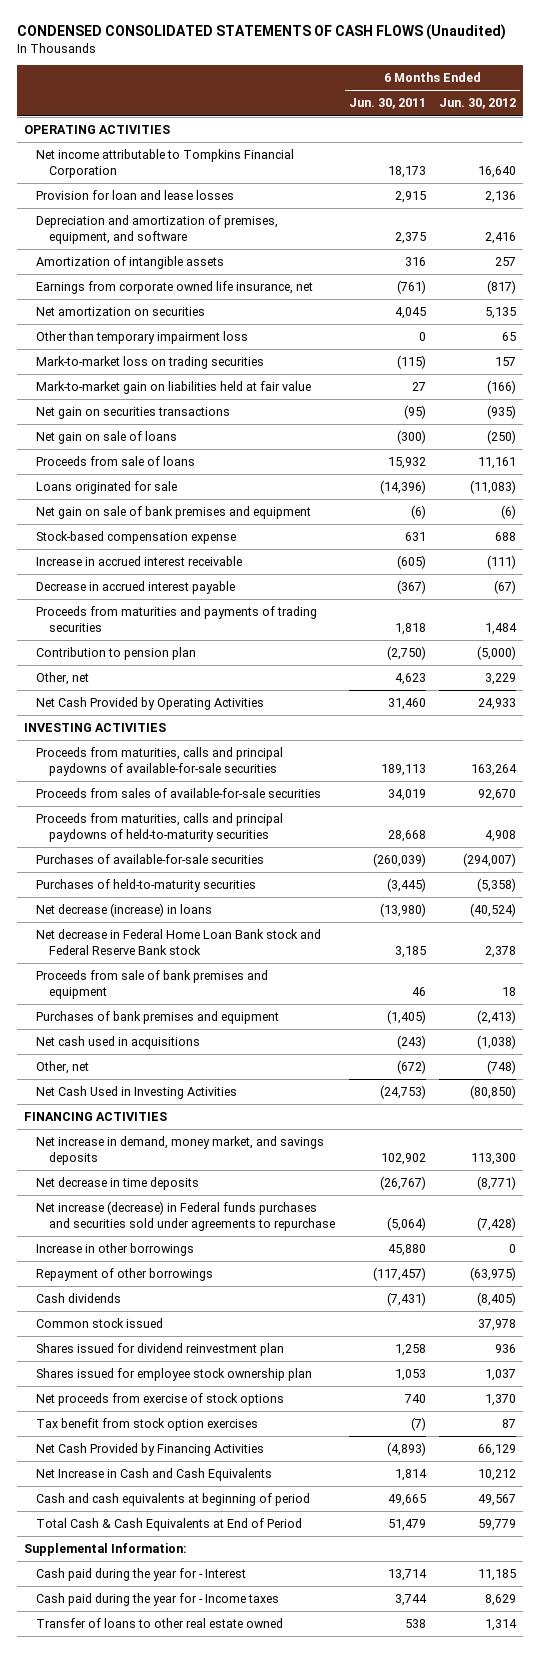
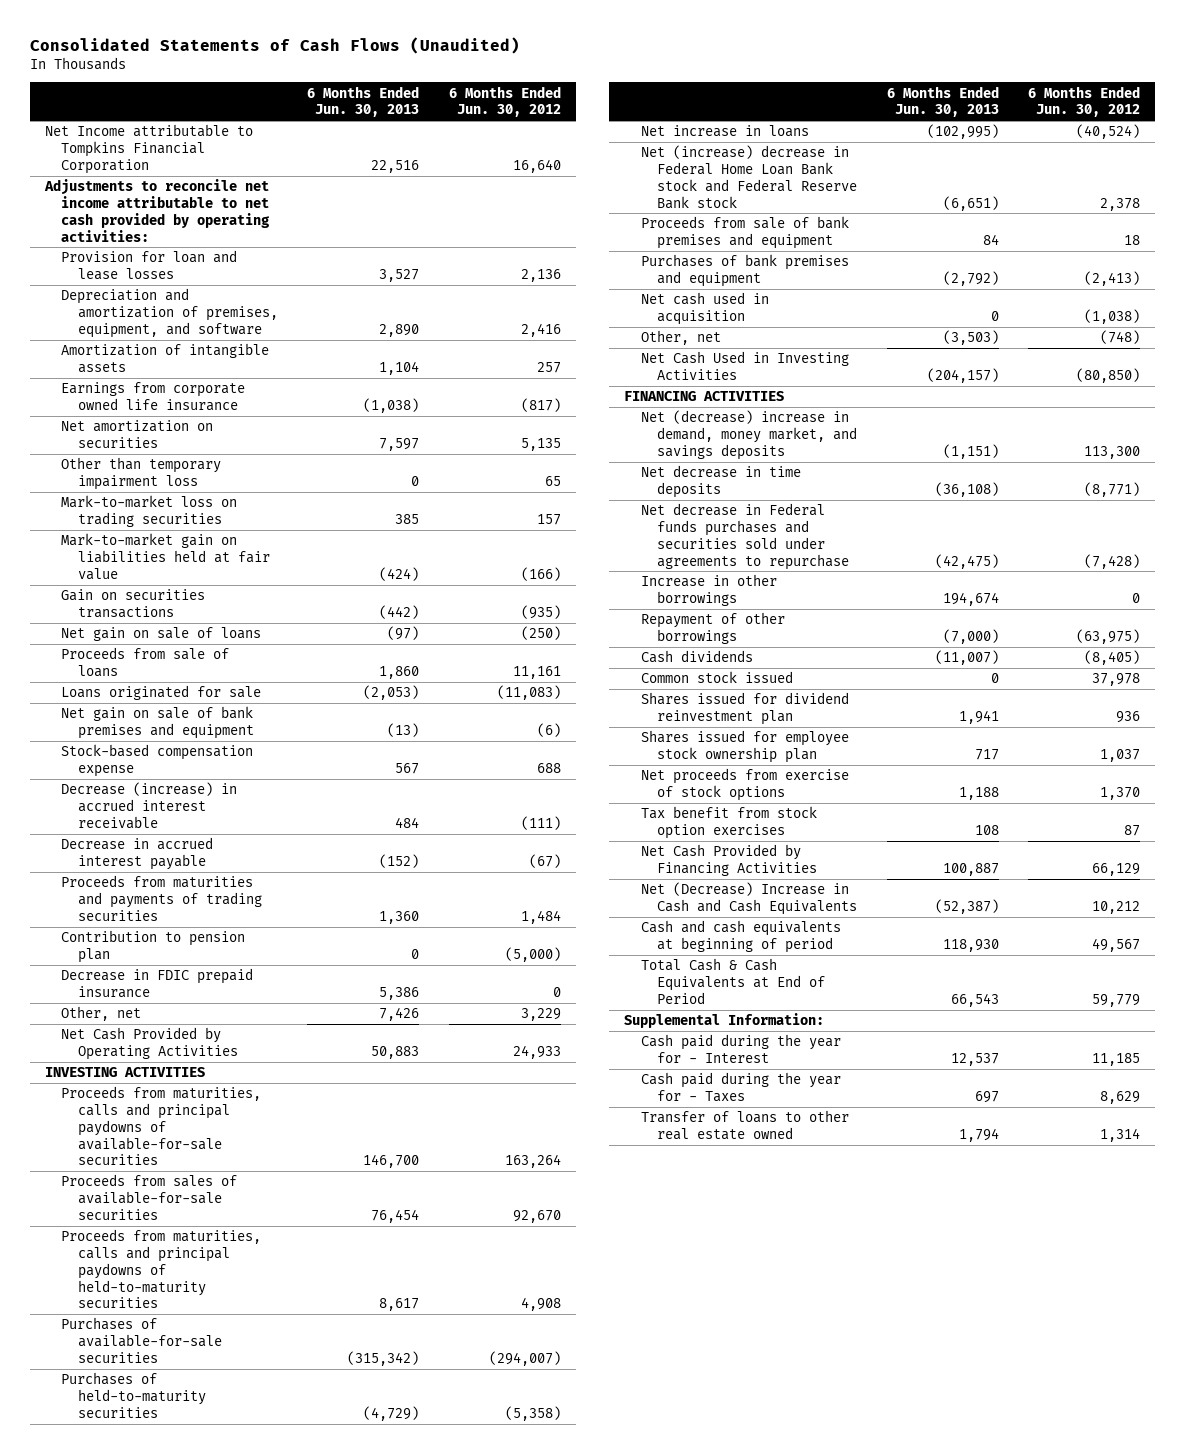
- CONDENSED CONSOLIDATED STATEMENTS OF CASH FLOWS (Unaudited)
+ Consolidated Statements of Cash Flows (Unaudited)
- | 6 Months Ended Jun. 30, 2011 | 6 Months Ended Jun. 30, 2012
+ | 6 Months Ended Jun. 30, 2013 | 6 Months Ended Jun. 30, 2012
- OPERATING ACTIVITIES
- Net income attributable to Tompkins Financial Corporation | 18,173 | 16,640
+ Net Income attributable to Tompkins Financial Corporation | 22,516 | 16,640
+ Adjustments to reconcile net income attributable to net cash provided by operating activities:
- Earnings from corporate owned life insurance, net | (761) | (817)
+ Earnings from corporate owned life insurance | (1,038) | (817)
- Net gain on securities transactions | (95) | (935)
+ Gain on securities transactions | (442) | (935)
- Increase in accrued interest receivable | (605) | (111)
+ Decrease (increase) in accrued interest receivable | 484 | (111)
+ Decrease in FDIC prepaid insurance | 5,386 | 0
- Net decrease (increase) in loans | (13,980) | (40,524)
- Net decrease in Federal Home Loan Bank stock and Federal Reserve Bank stock | 3,185 | 2,378
+ Net increase in loans | (102,995) | (40,524)
+ Net (increase) decrease in Federal Home Loan Bank stock and Federal Reserve Bank stock | (6,651) | 2,378
- Net cash used in acquisitions | (243) | (1,038)
+ Net cash used in acquisition | 0 | (1,038)
- Net increase in demand, money market, and savings deposits | 102,902 | 113,300
+ Net (decrease) increase in demand, money market, and savings deposits | (1,151) | 113,300
- Net increase (decrease) in Federal funds purchases and securities sold under agreements to repurchase | (5,064) | (7,428)
+ Net decrease in Federal funds purchases and securities sold under agreements to repurchase | (42,475) | (7,428)
- Net Increase in Cash and Cash Equivalents | 1,814 | 10,212
+ Net (Decrease) Increase in Cash and Cash Equivalents | (52,387) | 10,212
- Cash paid during the year for - Income taxes | 3,744 | 8,629
+ Cash paid during the year for - Taxes | 697 | 8,629

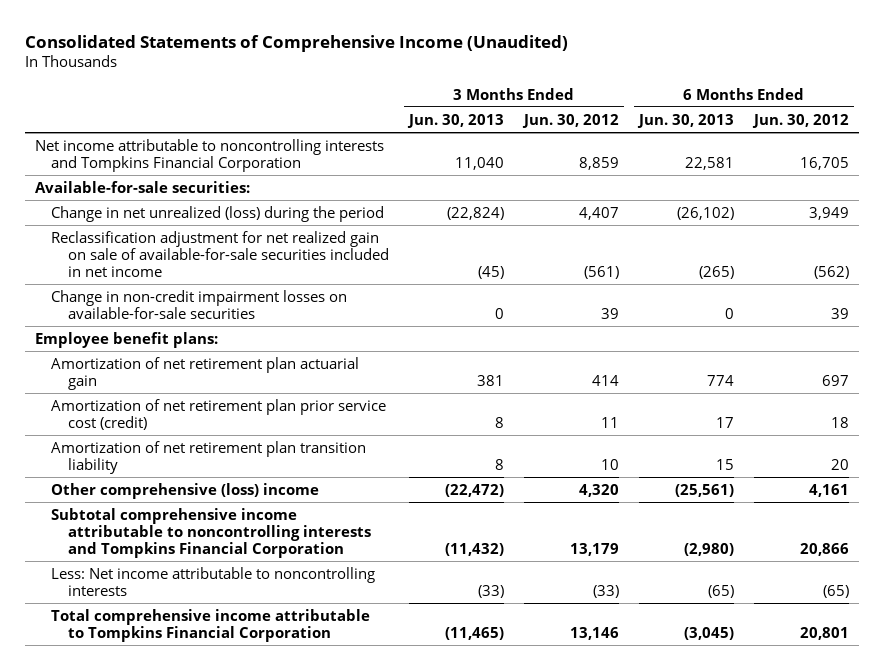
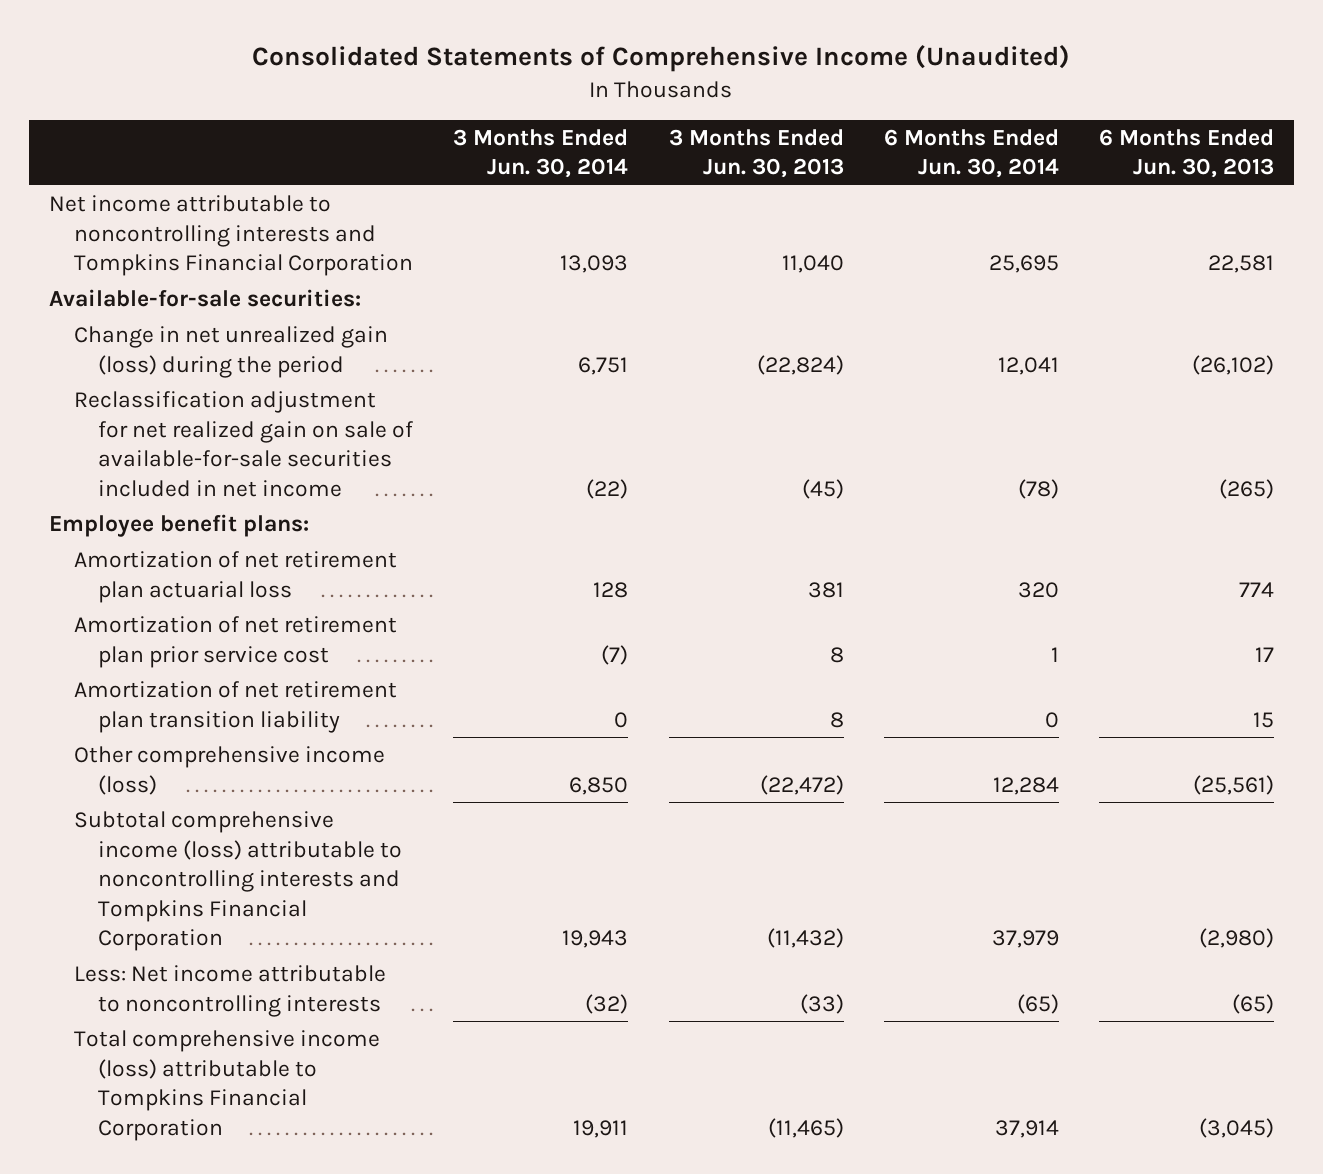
- | 3 Months Ended Jun. 30, 2013 | 3 Months Ended Jun. 30, 2012 | 6 Months Ended Jun. 30, 2013 | 6 Months Ended Jun. 30, 2012
+ | 3 Months Ended Jun. 30, 2014 | 3 Months Ended Jun. 30, 2013 | 6 Months Ended Jun. 30, 2014 | 6 Months Ended Jun. 30, 2013
- Change in net unrealized (loss) during the period | (22,824) | 4,407 | (26,102) | 3,949
+ Change in net unrealized gain (loss) during the period | 6,751 | (22,824) | 12,041 | (26,102)
- Change in non-credit impairment losses on available-for-sale securities | 0 | 39 | 0 | 39
- Amortization of net retirement plan actuarial gain | 381 | 414 | 774 | 697
- Amortization of net retirement plan prior service cost (credit) | 8 | 11 | 17 | 18
+ Amortization of net retirement plan actuarial loss | 128 | 381 | 320 | 774
+ Amortization of net retirement plan prior service cost | (7) | 8 | 1 | 17
- Other comprehensive (loss) income | (22,472) | 4,320 | (25,561) | 4,161
- Subtotal comprehensive income attributable to noncontrolling interests and Tompkins Financial Corporation | (11,432) | 13,179 | (2,980) | 20,866
+ Other comprehensive income (loss) | 6,850 | (22,472) | 12,284 | (25,561)
+ Subtotal comprehensive income (loss) attributable to noncontrolling interests and Tompkins Financial Corporation | 19,943 | (11,432) | 37,979 | (2,980)
- Total comprehensive income attributable to Tompkins Financial Corporation | (11,465) | 13,146 | (3,045) | 20,801
+ Total comprehensive income (loss) attributable to Tompkins Financial Corporation | 19,911 | (11,465) | 37,914 | (3,045)

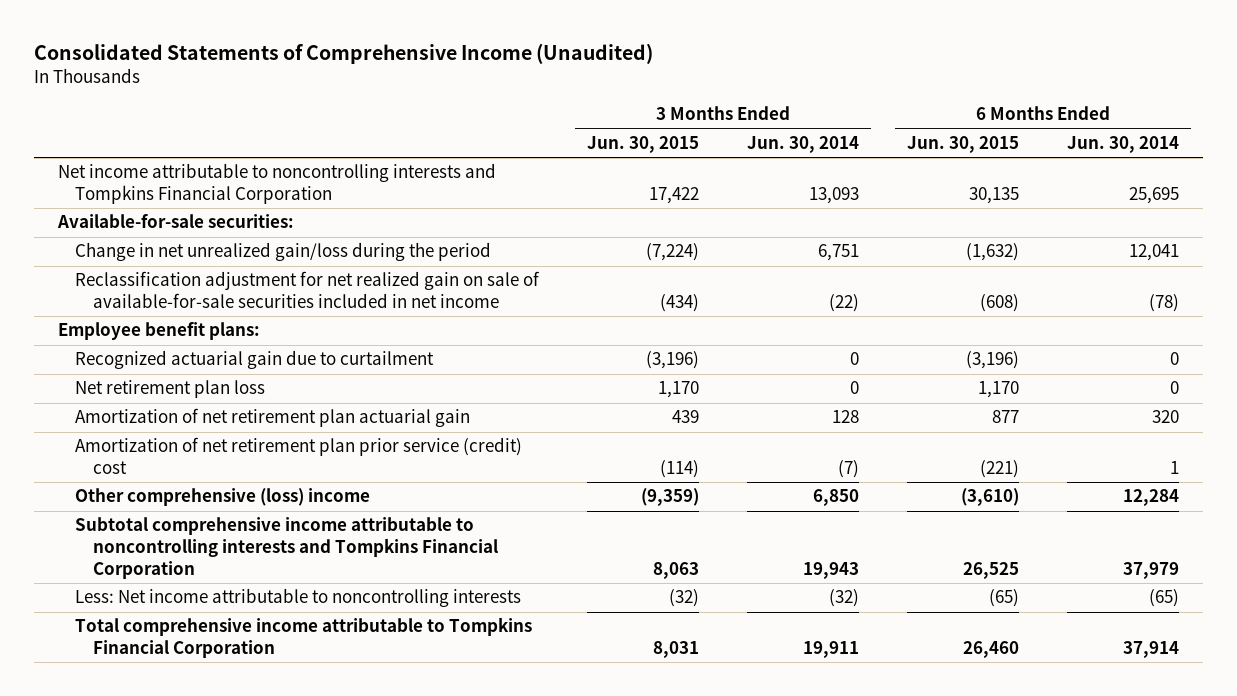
- | 3 Months Ended Jun. 30, 2014 | 3 Months Ended Jun. 30, 2013 | 6 Months Ended Jun. 30, 2014 | 6 Months Ended Jun. 30, 2013
+ | 3 Months Ended Jun. 30, 2015 | 3 Months Ended Jun. 30, 2014 | 6 Months Ended Jun. 30, 2015 | 6 Months Ended Jun. 30, 2014
- Change in net unrealized gain (loss) during the period | 6,751 | (22,824) | 12,041 | (26,102)
+ Change in net unrealized gain/loss during the period | (7,224) | 6,751 | (1,632) | 12,041
- Amortization of net retirement plan actuarial loss | 128 | 381 | 320 | 774
- Amortization of net retirement plan prior service cost | (7) | 8 | 1 | 17
- Amortization of net retirement plan transition liability | 0 | 8 | 0 | 15
- Other comprehensive income (loss) | 6,850 | (22,472) | 12,284 | (25,561)
- Subtotal comprehensive income (loss) attributable to noncontrolling interests and Tompkins Financial Corporation | 19,943 | (11,432) | 37,979 | (2,980)
+ Recognized actuarial gain due to curtailment | (3,196) | 0 | (3,196) | 0
+ Net retirement plan loss | 1,170 | 0 | 1,170 | 0
+ Amortization of net retirement plan actuarial gain | 439 | 128 | 877 | 320
+ Amortization of net retirement plan prior service (credit) cost | (114) | (7) | (221) | 1
+ Other comprehensive (loss) income | (9,359) | 6,850 | (3,610) | 12,284
+ Subtotal comprehensive income attributable to noncontrolling interests and Tompkins Financial Corporation | 8,063 | 19,943 | 26,525 | 37,979
- Total comprehensive income (loss) attributable to Tompkins Financial Corporation | 19,911 | (11,465) | 37,914 | (3,045)
+ Total comprehensive income attributable to Tompkins Financial Corporation | 8,031 | 19,911 | 26,460 | 37,914

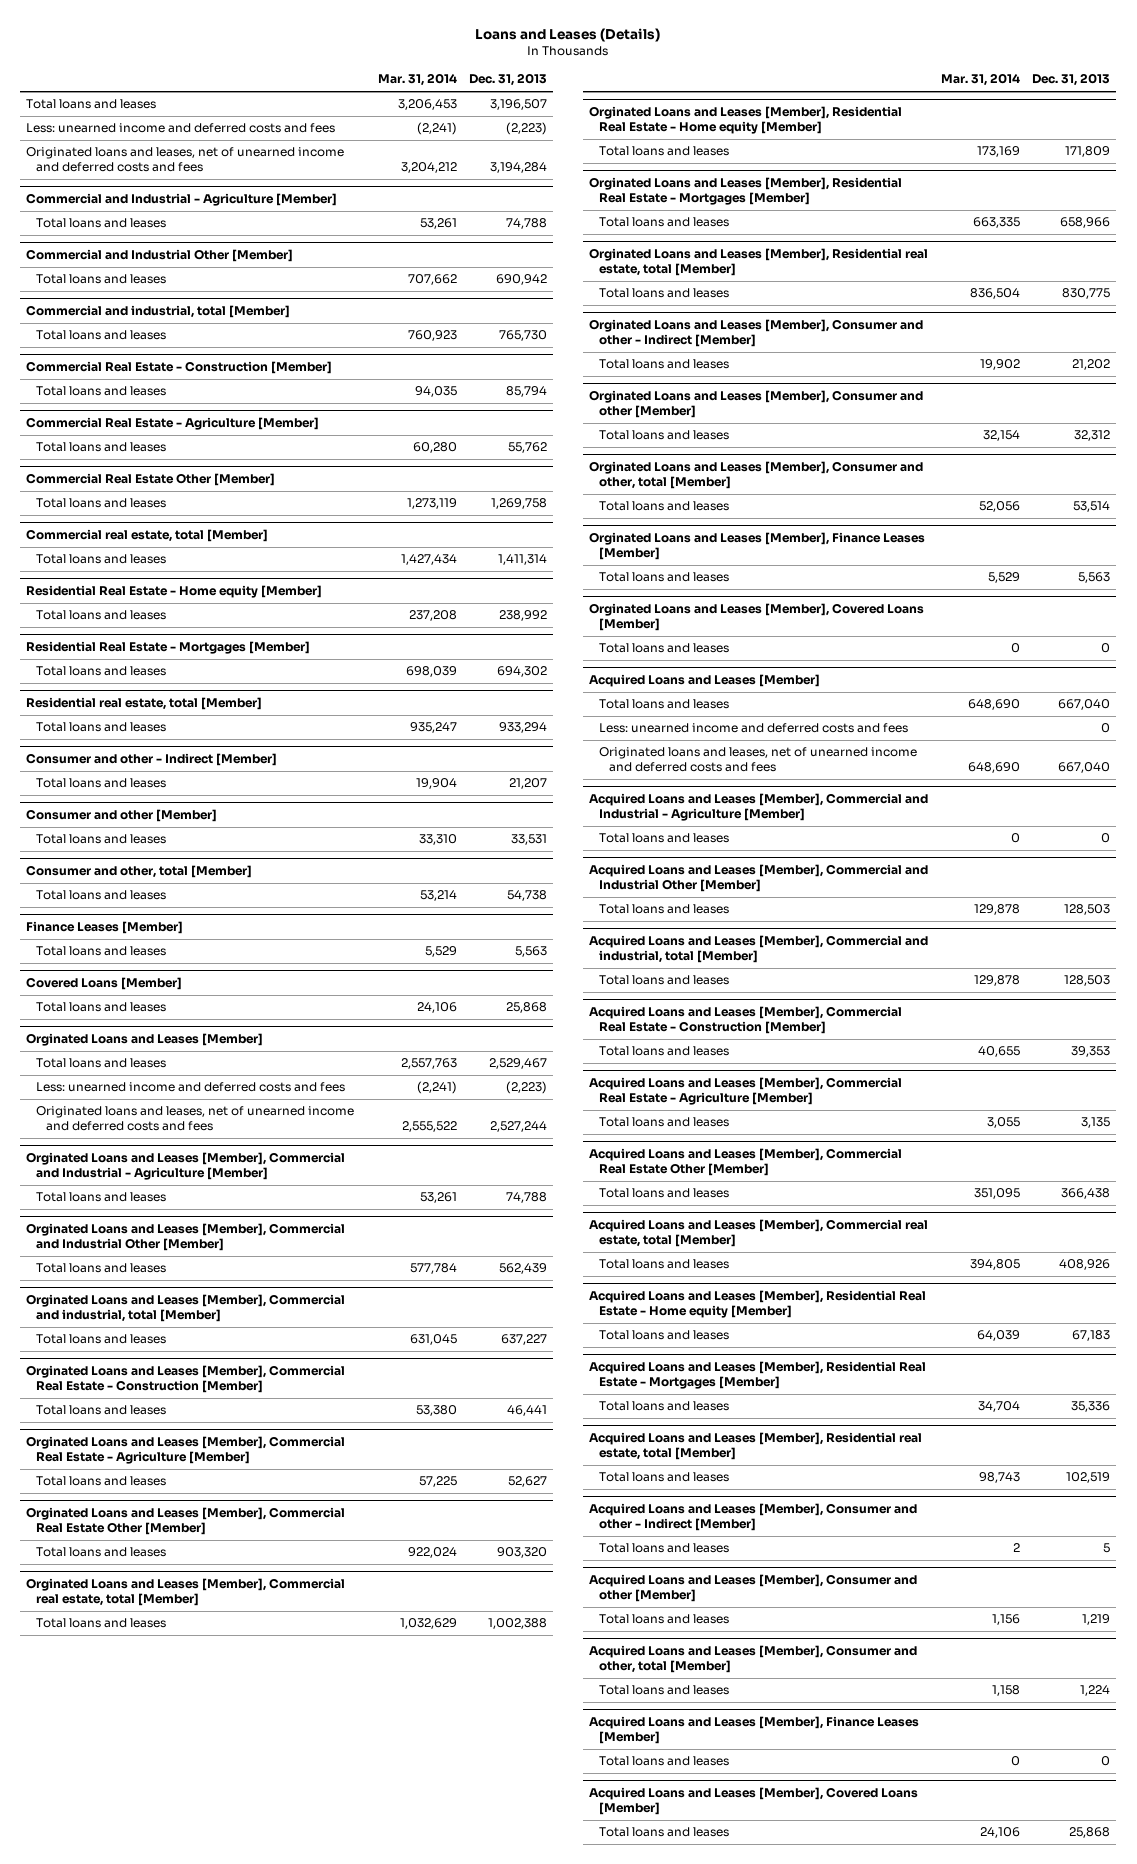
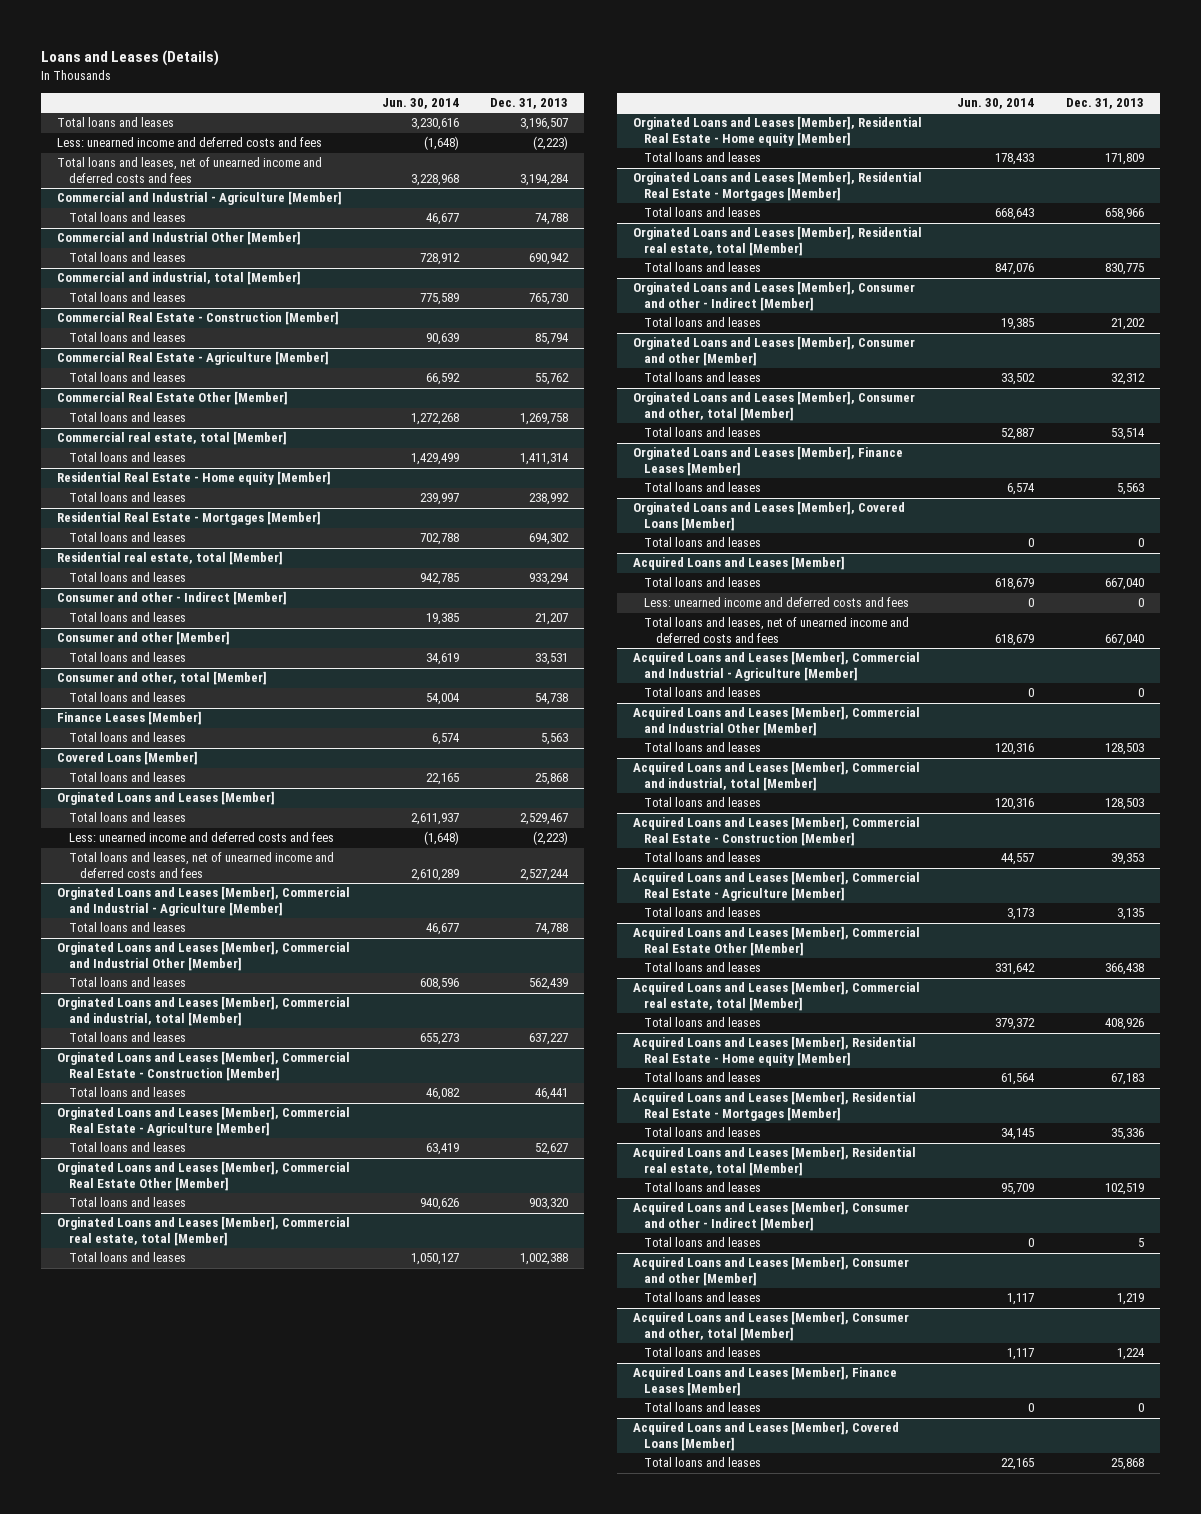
- | Mar. 31, 2014 | Dec. 31, 2013
+ | Jun. 30, 2014 | Dec. 31, 2013
- Originated loans and leases, net of unearned income and deferred costs and fees | 3,204,212 | 3,194,284
+ Total loans and leases, net of unearned income and deferred costs and fees | 3,228,968 | 3,194,284
@ Orginated Loans and Leases [Member]
- Originated loans and leases, net of unearned income and deferred costs and fees | 2,555,522 | 2,527,244
+ Total loans and leases, net of unearned income and deferred costs and fees | 2,610,289 | 2,527,244
@ Acquired Loans and Leases [Member]
- Originated loans and leases, net of unearned income and deferred costs and fees | 648,690 | 667,040
+ Total loans and leases, net of unearned income and deferred costs and fees | 618,679 | 667,040

